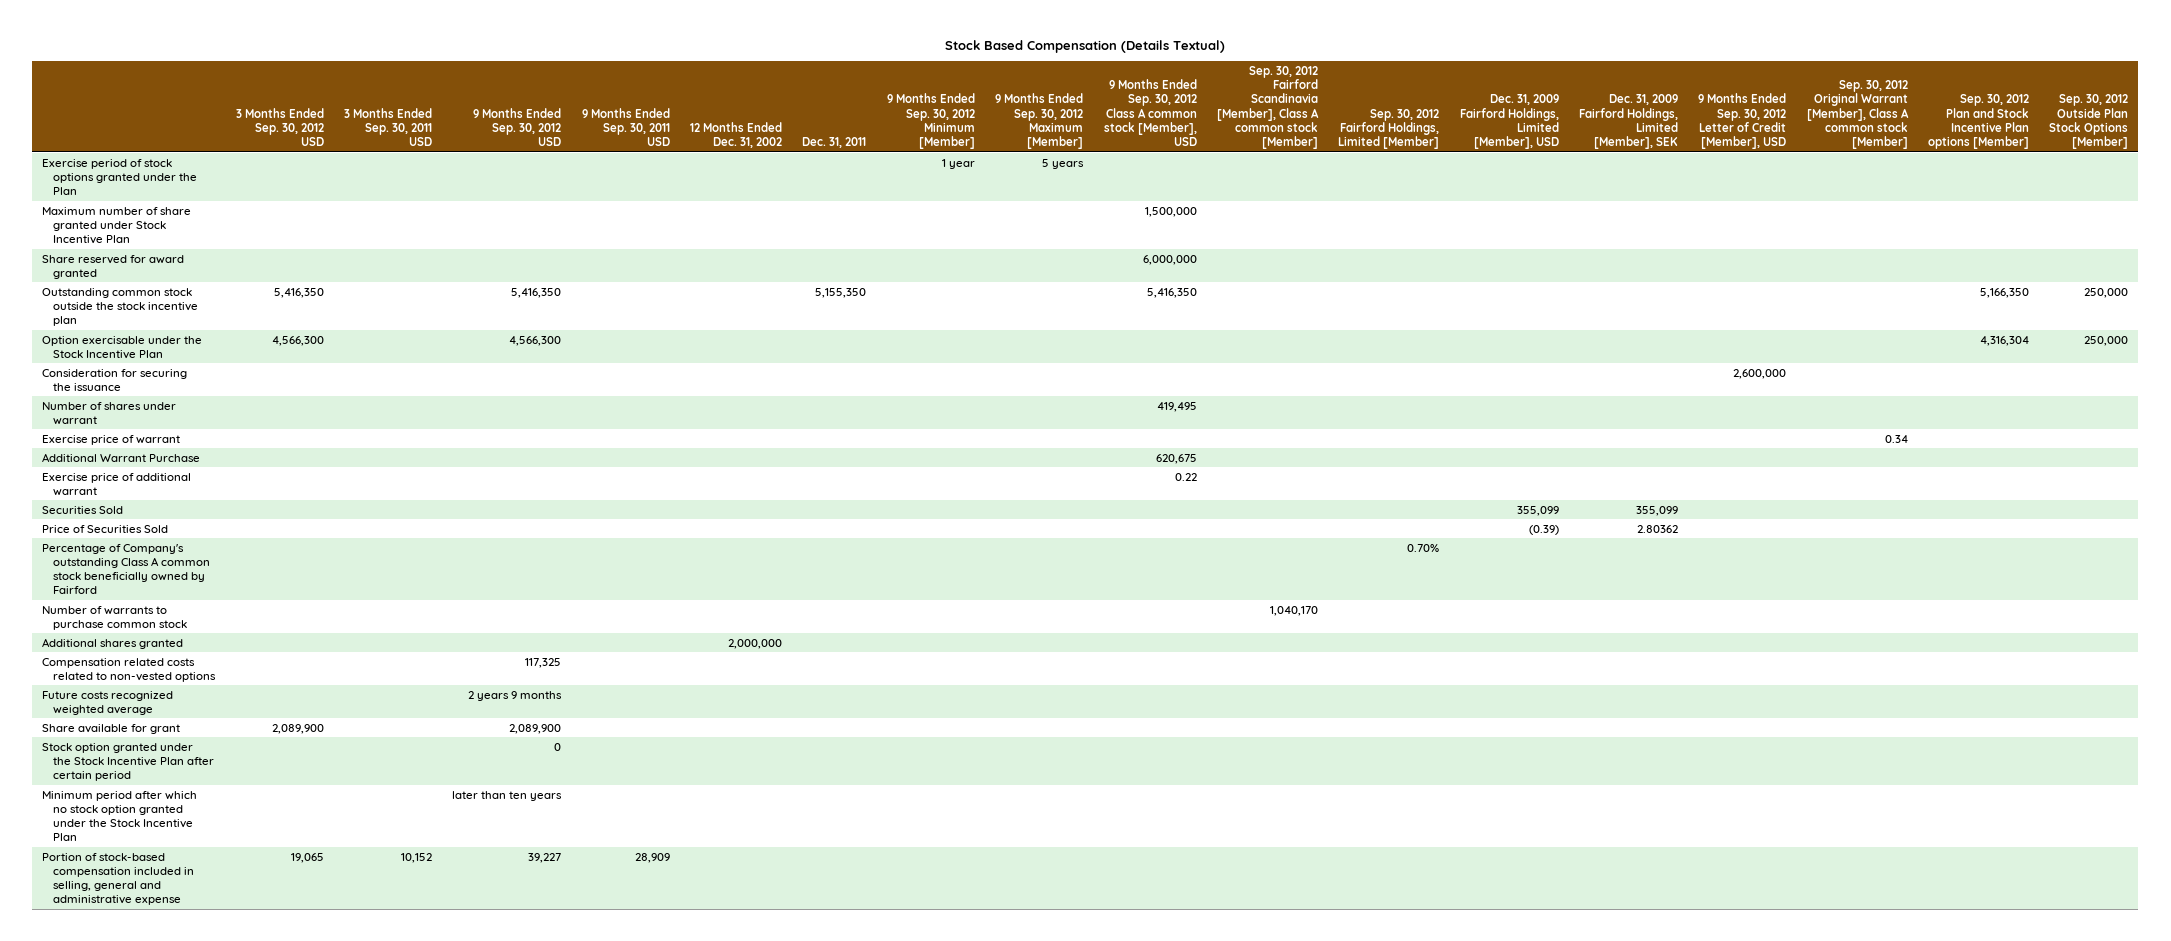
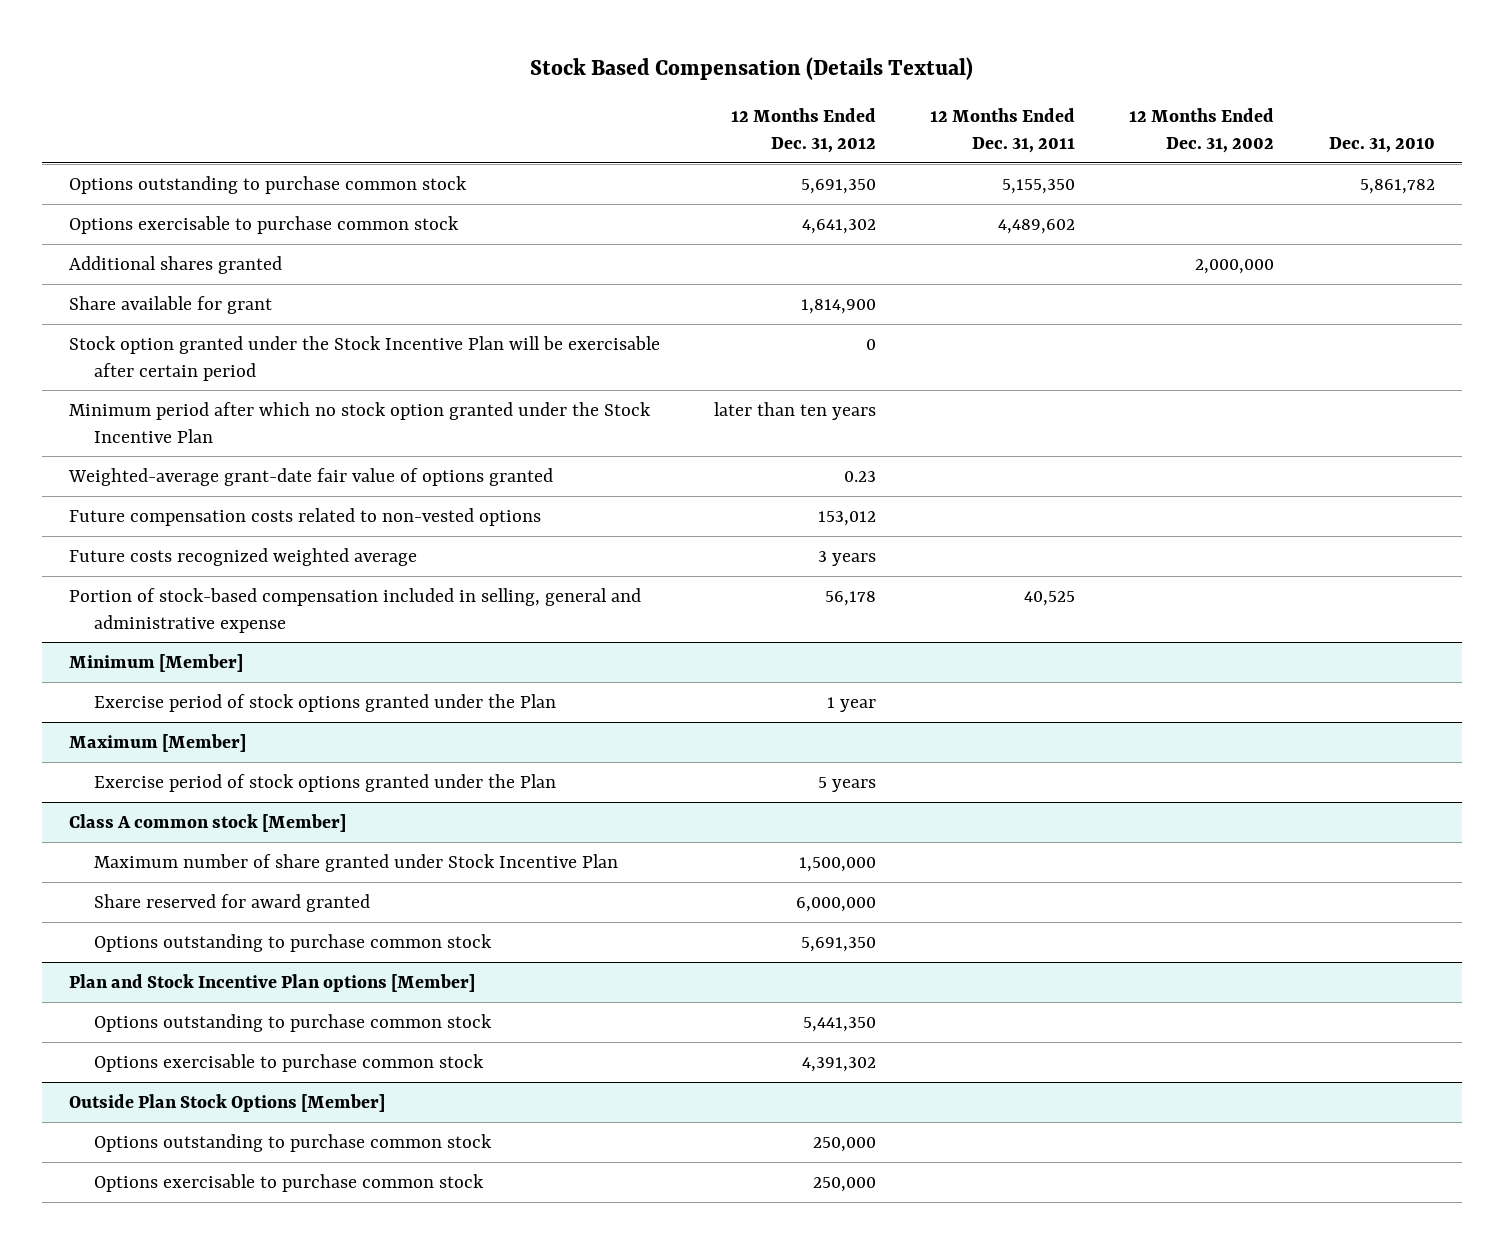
- | 3 Months Ended Sep. 30, 2012 USD | 3 Months Ended Sep. 30, 2011 USD | 9 Months Ended Sep. 30, 2012 USD | 9 Months Ended Sep. 30, 2011 USD | 12 Months Ended Dec. 31, 2002 | Dec. 31, 2011 | 9 Months Ended Sep. 30, 2012 Minimum [Member] | 9 Months Ended Sep. 30, 2012 Maximum [Member] | 9 Months Ended Sep. 30, 2012 Class A common stock [Member], USD | Sep. 30, 2012 Fairford Scandinavia [Member], Class A common stock [Member] | Sep. 30, 2012 Fairford Holdings, Limited [Member] | Dec. 31, 2009 Fairford Holdings, Limited [Member], USD | Dec. 31, 2009 Fairford Holdings, Limited [Member], SEK | 9 Months Ended Sep. 30, 2012 Letter of Credit [Member], USD | Sep. 30, 2012 Original Warrant [Member], Class A common stock [Member] | Sep. 30, 2012 Plan and Stock Incentive Plan options [Member] | Sep. 30, 2012 Outside Plan Stock Options [Member]
+ | 12 Months Ended Dec. 31, 2012 | 12 Months Ended Dec. 31, 2011 | 12 Months Ended Dec. 31, 2002 | Dec. 31, 2010
- Exercise period of stock options granted under the Plan | | | | | | | 1 year | 5 years | | | | | | | | |
- Maximum number of share granted under Stock Incentive Plan | | | | | | | | | 1,500,000 | | | | | | | |
- Share reserved for award granted | | | | | | | | | 6,000,000 | | | | | | | |
- Outstanding common stock outside the stock incentive plan | 5,416,350 | | 5,416,350 | | | 5,155,350 | | | 5,416,350 | | | | | | | 5,166,350 | 250,000
- Option exercisable under the Stock Incentive Plan | 4,566,300 | | 4,566,300 | | | | | | | | | | | | | 4,316,304 | 250,000
- Consideration for securing the issuance | | | | | | | | | | | | | | 2,600,000 | | |
- Number of shares under warrant | | | | | | | | | 419,495 | | | | | | | |
- Exercise price of warrant | | | | | | | | | | | | | | | 0.34 | |
- Additional Warrant Purchase | | | | | | | | | 620,675 | | | | | | | |
- Exercise price of additional warrant | | | | | | | | | 0.22 | | | | | | | |
- Securities Sold | | | | | | | | | | | | 355,099 | 355,099 | | | |
- Price of Securities Sold | | | | | | | | | | | | (0.39) | 2.80362 | | | |
- Percentage of Company's outstanding Class A common stock beneficially owned by Fairford | | | | | | | | | | | 0.70% | | | | | |
- Number of warrants to purchase common stock | | | | | | | | | | 1,040,170 | | | | | | |
+ Options outstanding to purchase common stock | 5,691,350 | 5,155,350 | | 5,861,782
+ Options exercisable to purchase common stock | 4,641,302 | 4,489,602 | |
- Compensation related costs related to non-vested options | | | 117,325 | | | | | | | | | | | | | |
- Stock option granted under the Stock Incentive Plan after certain period | | | 0 | | | | | | | | | | | | | |
+ Stock option granted under the Stock Incentive Plan will be exercisable after certain period | 0 | | |
+ Weighted-average grant-date fair value of options granted | 0.23 | | |
+ Future compensation costs related to non-vested options | 153,012 | | |
moved down: Future costs recognized weighted average | 3 years | | |
+ Minimum [Member]
+ Exercise period of stock options granted under the Plan | 1 year | | |
+ Maximum [Member]
+ Exercise period of stock options granted under the Plan | 5 years | | |
+ Class A common stock [Member]
+ Maximum number of share granted under Stock Incentive Plan | 1,500,000 | | |
+ Share reserved for award granted | 6,000,000 | | |
+ Options outstanding to purchase common stock | 5,691,350 | | |
+ Plan and Stock Incentive Plan options [Member]
+ Options outstanding to purchase common stock | 5,441,350 | | |
+ Options exercisable to purchase common stock | 4,391,302 | | |
+ Outside Plan Stock Options [Member]
+ Options outstanding to purchase common stock | 250,000 | | |
+ Options exercisable to purchase common stock | 250,000 | | |

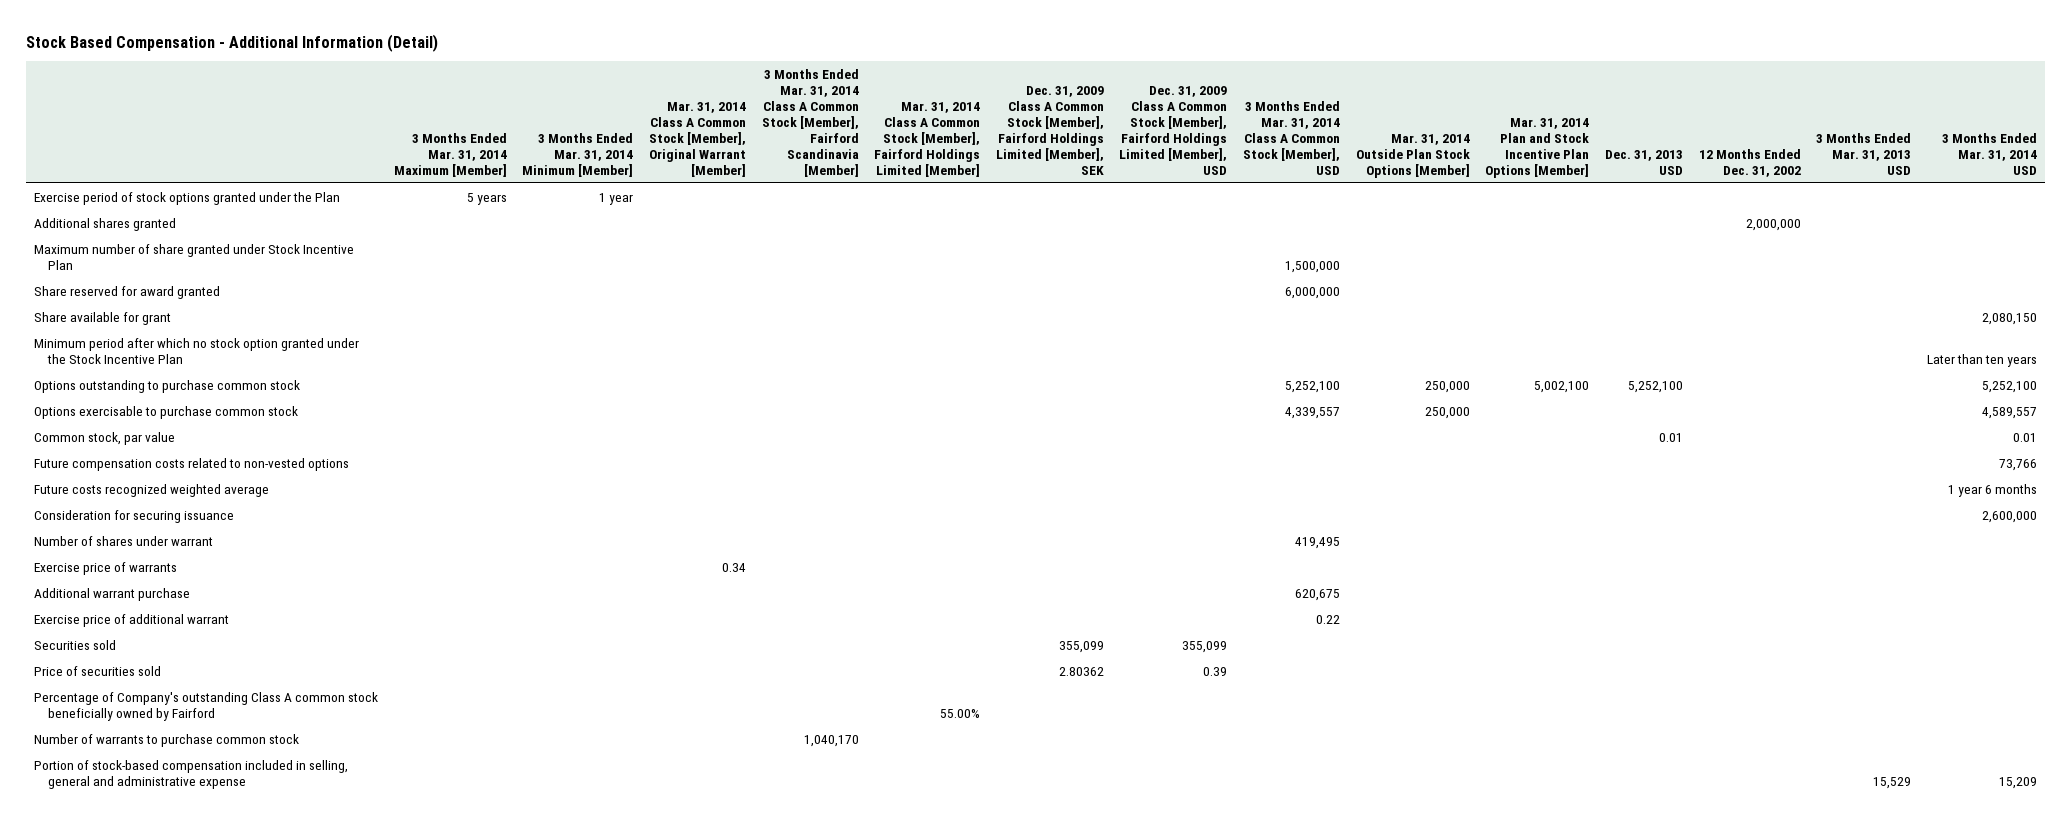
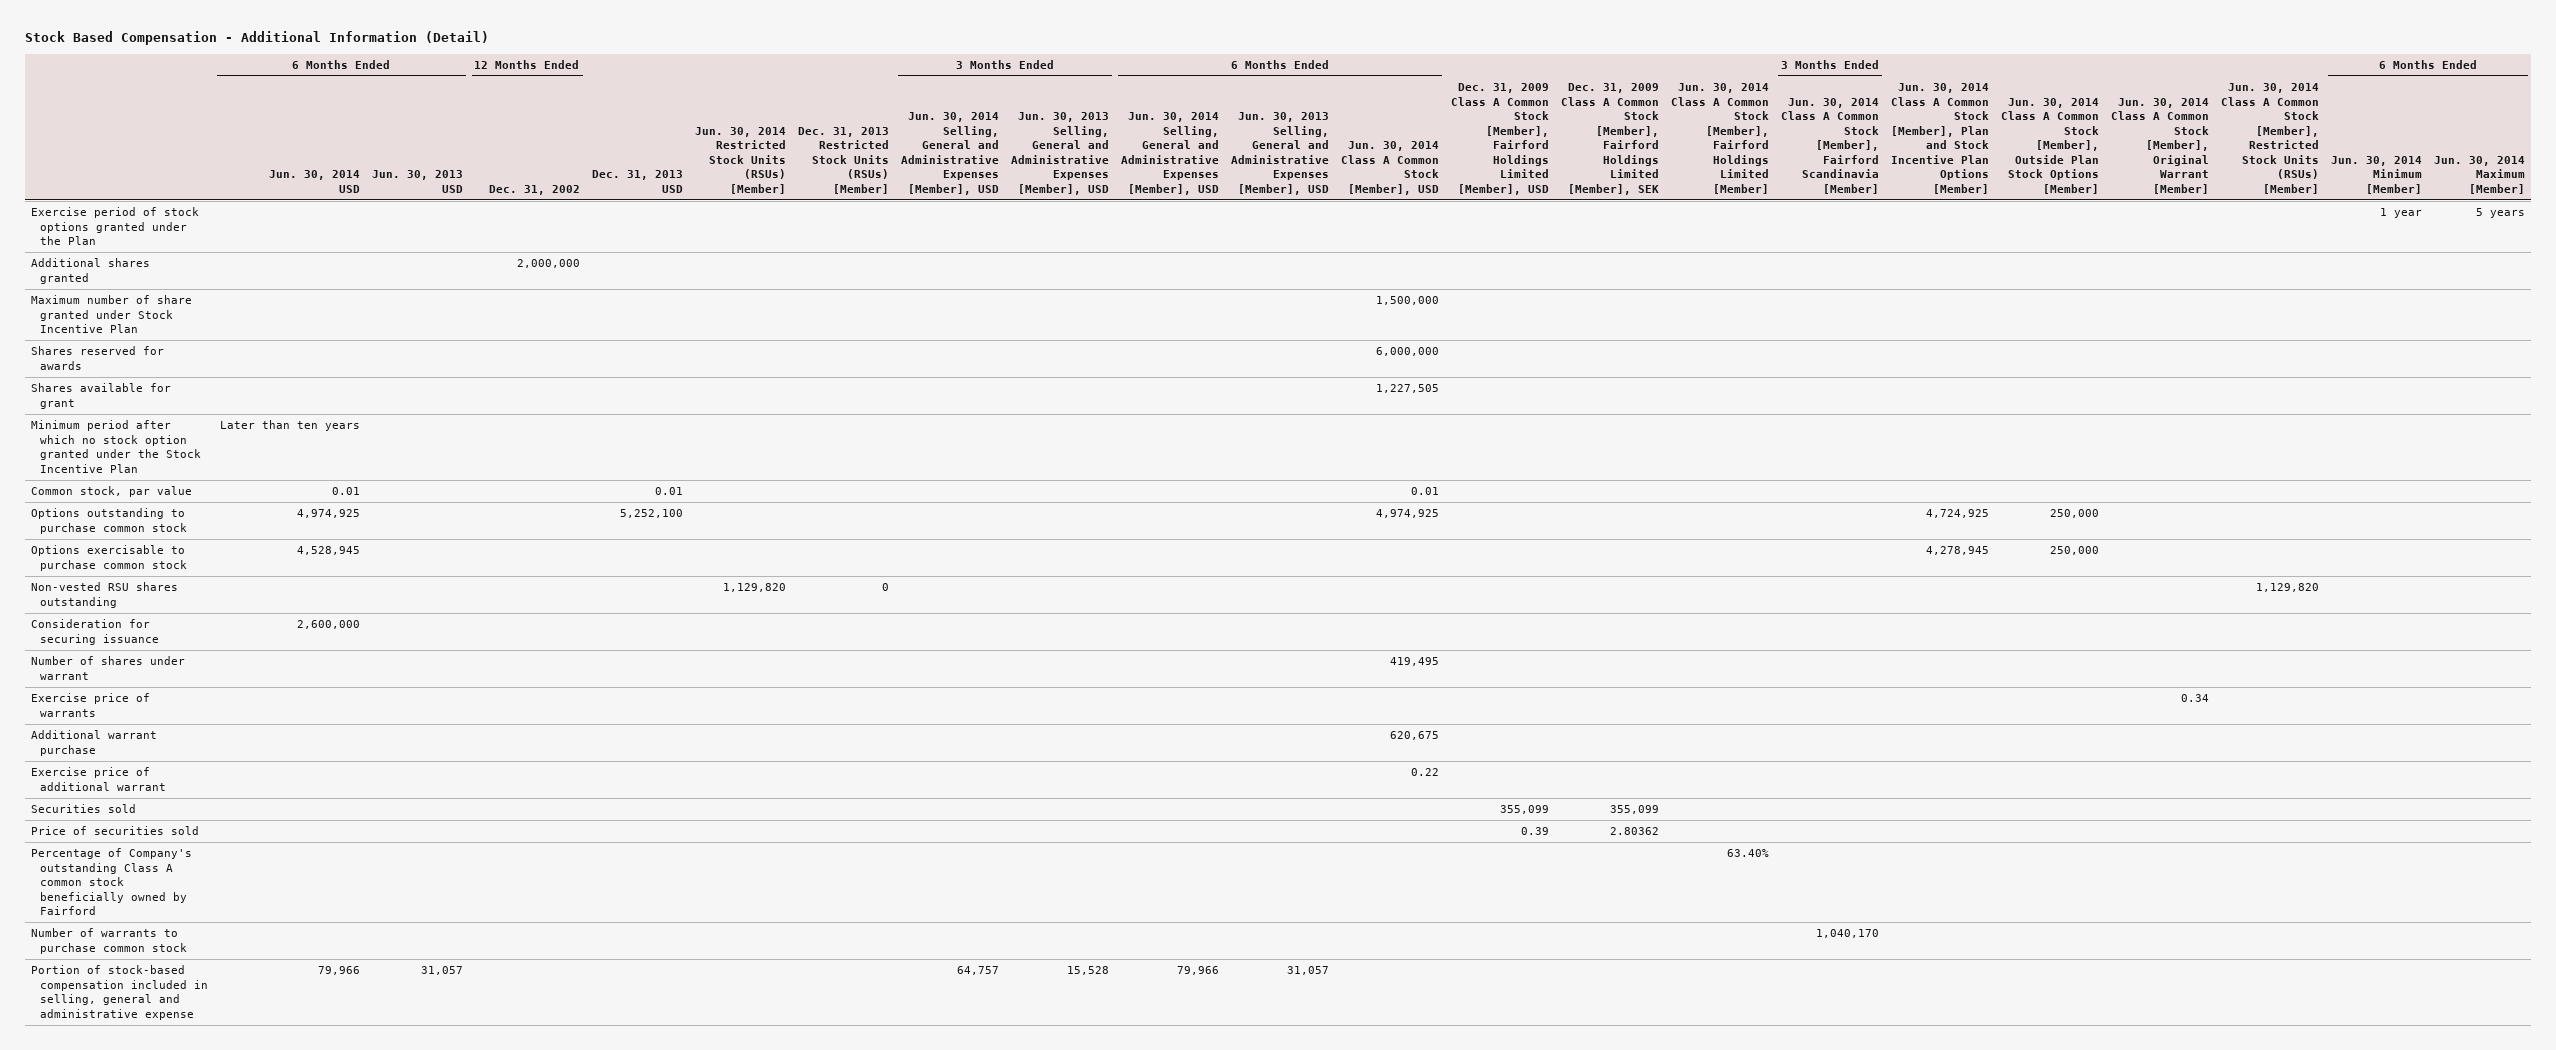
- | 3 Months Ended Mar. 31, 2014 Maximum [Member] | 3 Months Ended Mar. 31, 2014 Minimum [Member] | Mar. 31, 2014 Class A Common Stock [Member], Original Warrant [Member] | 3 Months Ended Mar. 31, 2014 Class A Common Stock [Member], Fairford Scandinavia [Member] | Mar. 31, 2014 Class A Common Stock [Member], Fairford Holdings Limited [Member] | Dec. 31, 2009 Class A Common Stock [Member], Fairford Holdings Limited [Member], SEK | Dec. 31, 2009 Class A Common Stock [Member], Fairford Holdings Limited [Member], USD | 3 Months Ended Mar. 31, 2014 Class A Common Stock [Member], USD | Mar. 31, 2014 Outside Plan Stock Options [Member] | Mar. 31, 2014 Plan and Stock Incentive Plan Options [Member] | Dec. 31, 2013 USD | 12 Months Ended Dec. 31, 2002 | 3 Months Ended Mar. 31, 2013 USD | 3 Months Ended Mar. 31, 2014 USD
+ | 6 Months Ended Jun. 30, 2014 USD | 6 Months Ended Jun. 30, 2013 USD | 12 Months Ended Dec. 31, 2002 | Dec. 31, 2013 USD | Jun. 30, 2014 Restricted Stock Units (RSUs) [Member] | Dec. 31, 2013 Restricted Stock Units (RSUs) [Member] | 3 Months Ended Jun. 30, 2014 Selling, General and Administrative Expenses [Member], USD | 3 Months Ended Jun. 30, 2013 Selling, General and Administrative Expenses [Member], USD | 6 Months Ended Jun. 30, 2014 Selling, General and Administrative Expenses [Member], USD | 6 Months Ended Jun. 30, 2013 Selling, General and Administrative Expenses [Member], USD | 6 Months Ended Jun. 30, 2014 Class A Common Stock [Member], USD | Dec. 31, 2009 Class A Common Stock [Member], Fairford Holdings Limited [Member], USD | Dec. 31, 2009 Class A Common Stock [Member], Fairford Holdings Limited [Member], SEK | Jun. 30, 2014 Class A Common Stock [Member], Fairford Holdings Limited [Member] | 3 Months Ended Jun. 30, 2014 Class A Common Stock [Member], Fairford Scandinavia [Member] | Jun. 30, 2014 Class A Common Stock [Member], Plan and Stock Incentive Plan Options [Member] | Jun. 30, 2014 Class A Common Stock [Member], Outside Plan Stock Options [Member] | Jun. 30, 2014 Class A Common Stock [Member], Original Warrant [Member] | Jun. 30, 2014 Class A Common Stock [Member], Restricted Stock Units (RSUs) [Member] | 6 Months Ended Jun. 30, 2014 Minimum [Member] | 6 Months Ended Jun. 30, 2014 Maximum [Member]
- Share reserved for award granted | | | | | | | | 6,000,000 | | | | | |
- Share available for grant | | | | | | | | | | | | | | 2,080,150
+ Shares reserved for awards | | | | | | | | | | | 6,000,000 | | | | | | | | | |
+ Shares available for grant | | | | | | | | | | | 1,227,505 | | | | | | | | | |
moved up: Common stock, par value | 0.01 | | | 0.01 | | | | | | | 0.01 | | | | | | | | | |
- Future compensation costs related to non-vested options | | | | | | | | | | | | | | 73,766
- Future costs recognized weighted average | | | | | | | | | | | | | | 1 year 6 months
+ Non-vested RSU shares outstanding | | | | | 1,129,820 | 0 | | | | | | | | | | | | | 1,129,820 | |

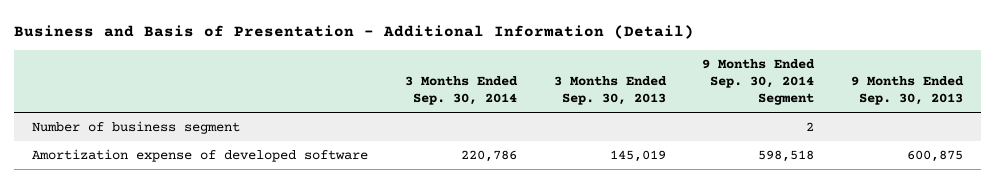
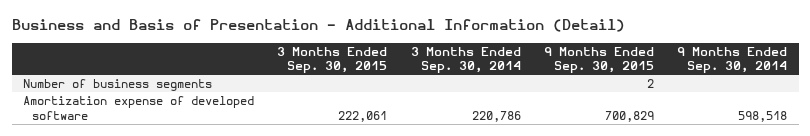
- | 3 Months Ended Sep. 30, 2014 | 3 Months Ended Sep. 30, 2013 | 9 Months Ended Sep. 30, 2014 Segment | 9 Months Ended Sep. 30, 2013
+ | 3 Months Ended Sep. 30, 2015 | 3 Months Ended Sep. 30, 2014 | 9 Months Ended Sep. 30, 2015 | 9 Months Ended Sep. 30, 2014
- Number of business segment | | | 2 |
+ Number of business segments | | | 2 |

